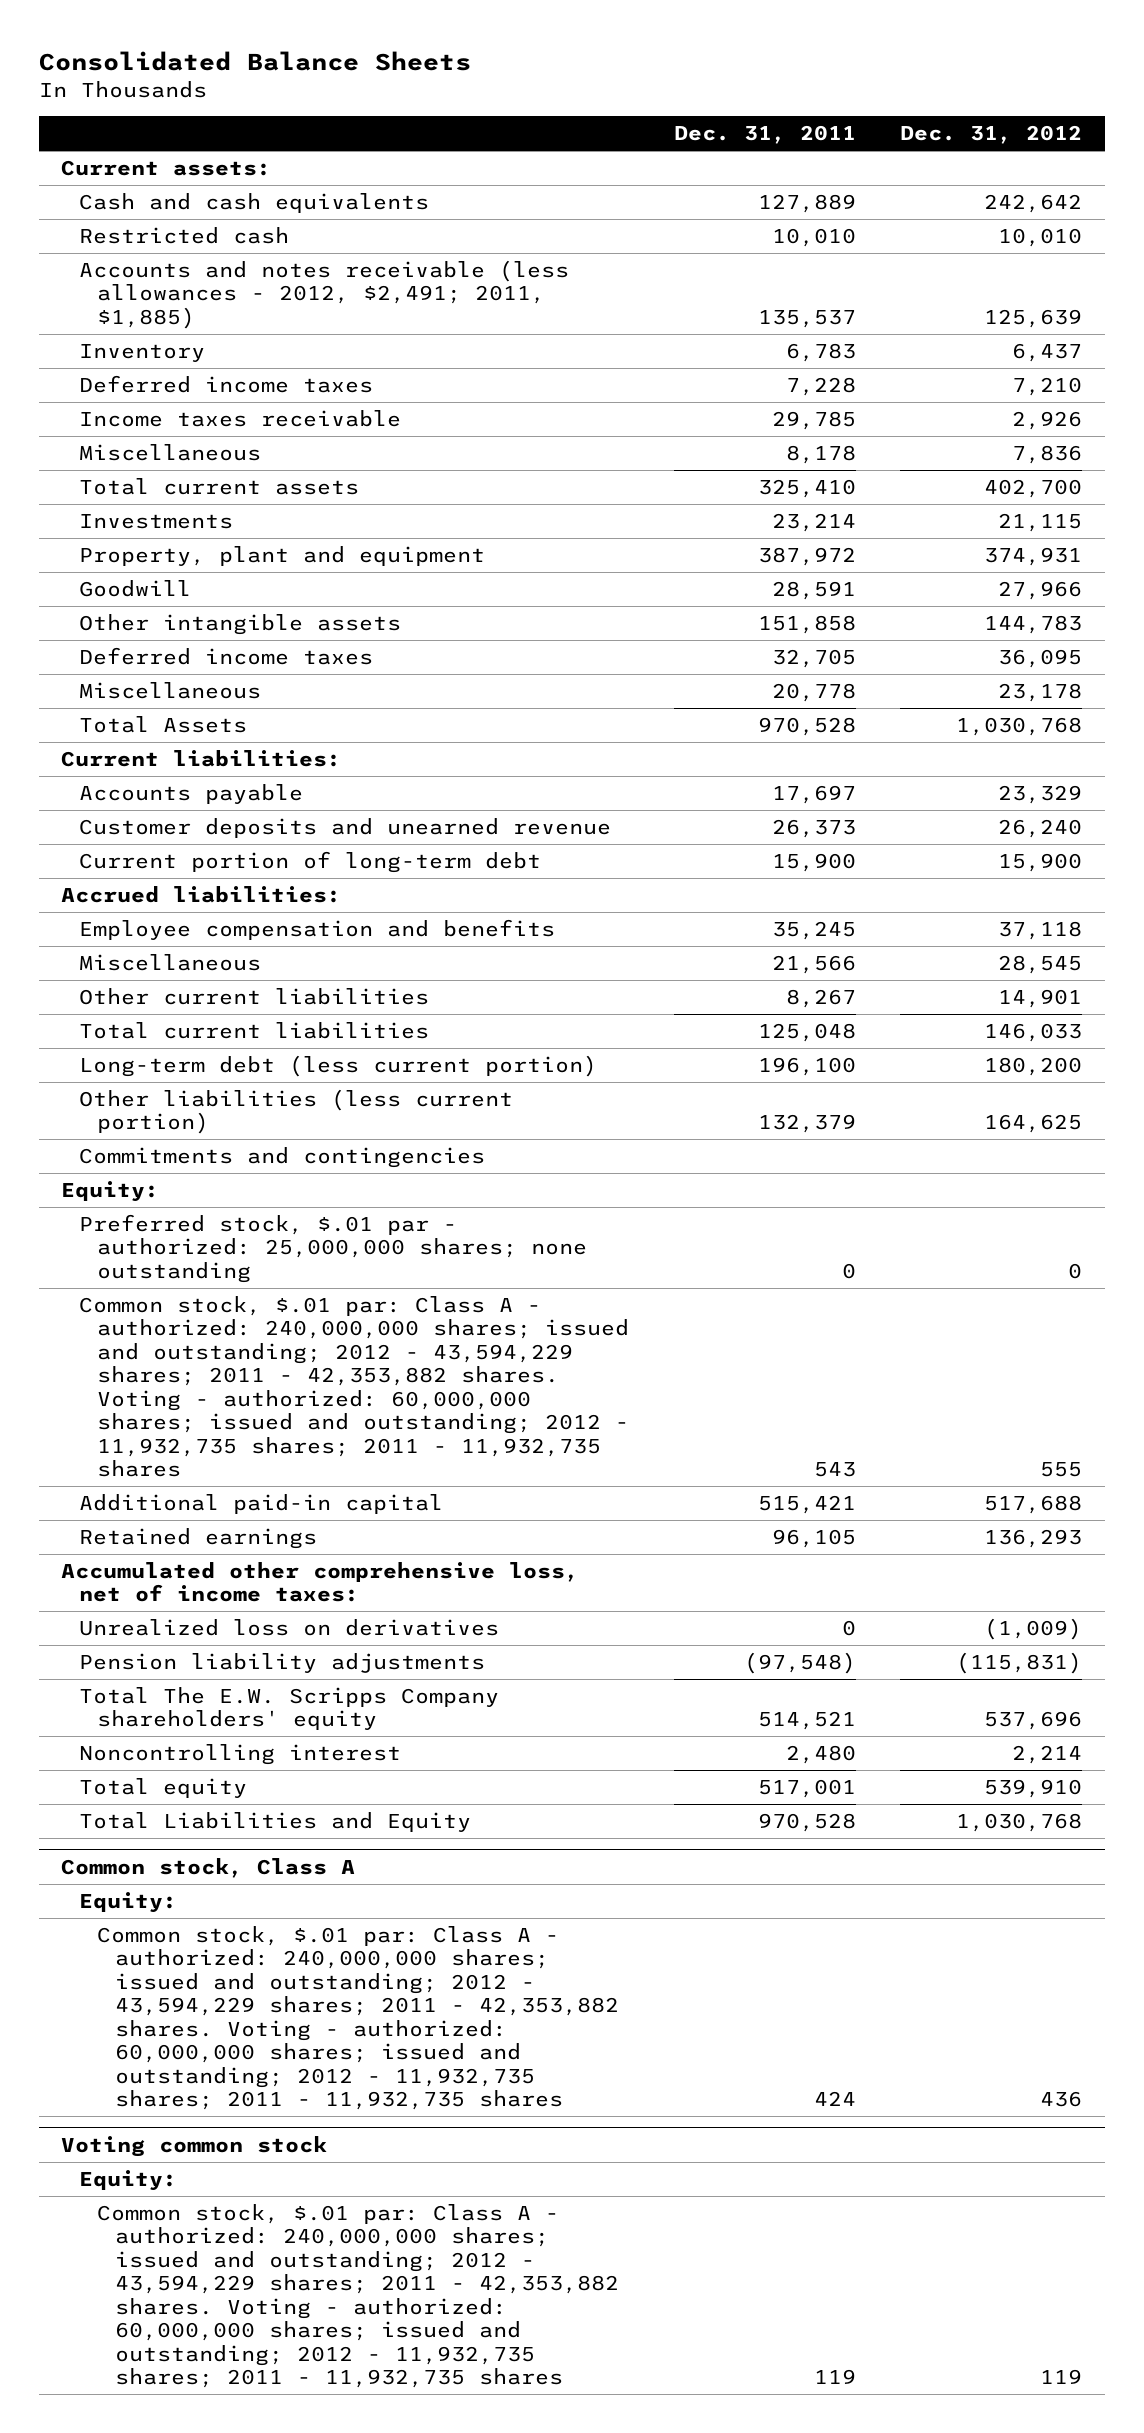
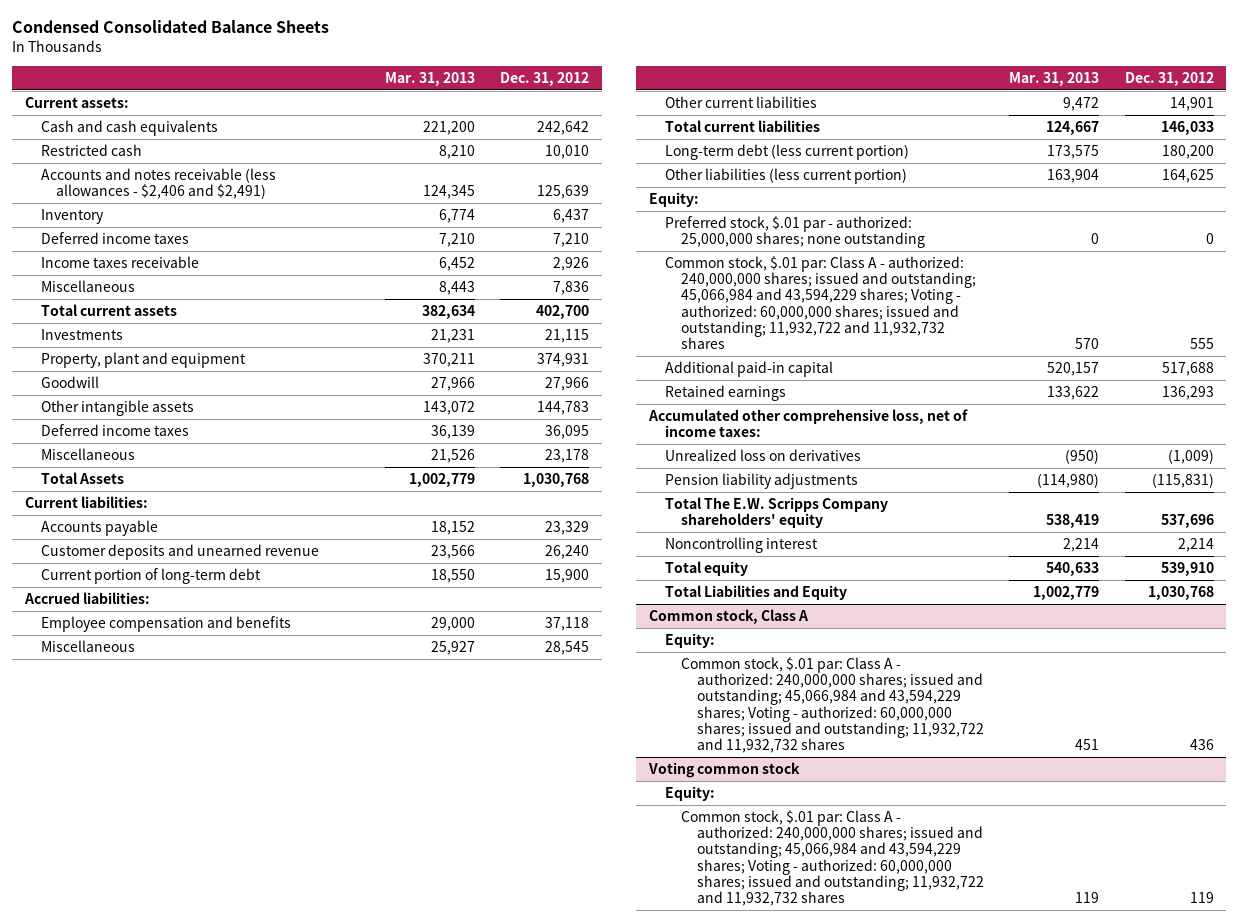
- Consolidated Balance Sheets
+ Condensed Consolidated Balance Sheets
- | Dec. 31, 2011 | Dec. 31, 2012
+ | Mar. 31, 2013 | Dec. 31, 2012
- Accounts and notes receivable (less allowances - 2012, $2,491; 2011, $1,885) | 135,537 | 125,639
+ Accounts and notes receivable (less allowances - $2,406 and $2,491) | 124,345 | 125,639
- Commitments and contingencies
- Common stock, $.01 par: Class A - authorized: 240,000,000 shares; issued and outstanding; 2012 - 43,594,229 shares; 2011 - 42,353,882 shares. Voting - authorized: 60,000,000 shares; issued and outstanding; 2012 - 11,932,735 shares; 2011 - 11,932,735 shares | 543 | 555
+ Common stock, $.01 par: Class A - authorized: 240,000,000 shares; issued and outstanding; 45,066,984 and 43,594,229 shares; Voting - authorized: 60,000,000 shares; issued and outstanding; 11,932,722 and 11,932,732 shares | 570 | 555
@ Common stock, Class A
- Common stock, $.01 par: Class A - authorized: 240,000,000 shares; issued and outstanding; 2012 - 43,594,229 shares; 2011 - 42,353,882 shares. Voting - authorized: 60,000,000 shares; issued and outstanding; 2012 - 11,932,735 shares; 2011 - 11,932,735 shares | 424 | 436
+ Common stock, $.01 par: Class A - authorized: 240,000,000 shares; issued and outstanding; 45,066,984 and 43,594,229 shares; Voting - authorized: 60,000,000 shares; issued and outstanding; 11,932,722 and 11,932,732 shares | 451 | 436
@ Voting common stock
- Common stock, $.01 par: Class A - authorized: 240,000,000 shares; issued and outstanding; 2012 - 43,594,229 shares; 2011 - 42,353,882 shares. Voting - authorized: 60,000,000 shares; issued and outstanding; 2012 - 11,932,735 shares; 2011 - 11,932,735 shares | 119 | 119
+ Common stock, $.01 par: Class A - authorized: 240,000,000 shares; issued and outstanding; 45,066,984 and 43,594,229 shares; Voting - authorized: 60,000,000 shares; issued and outstanding; 11,932,722 and 11,932,732 shares | 119 | 119

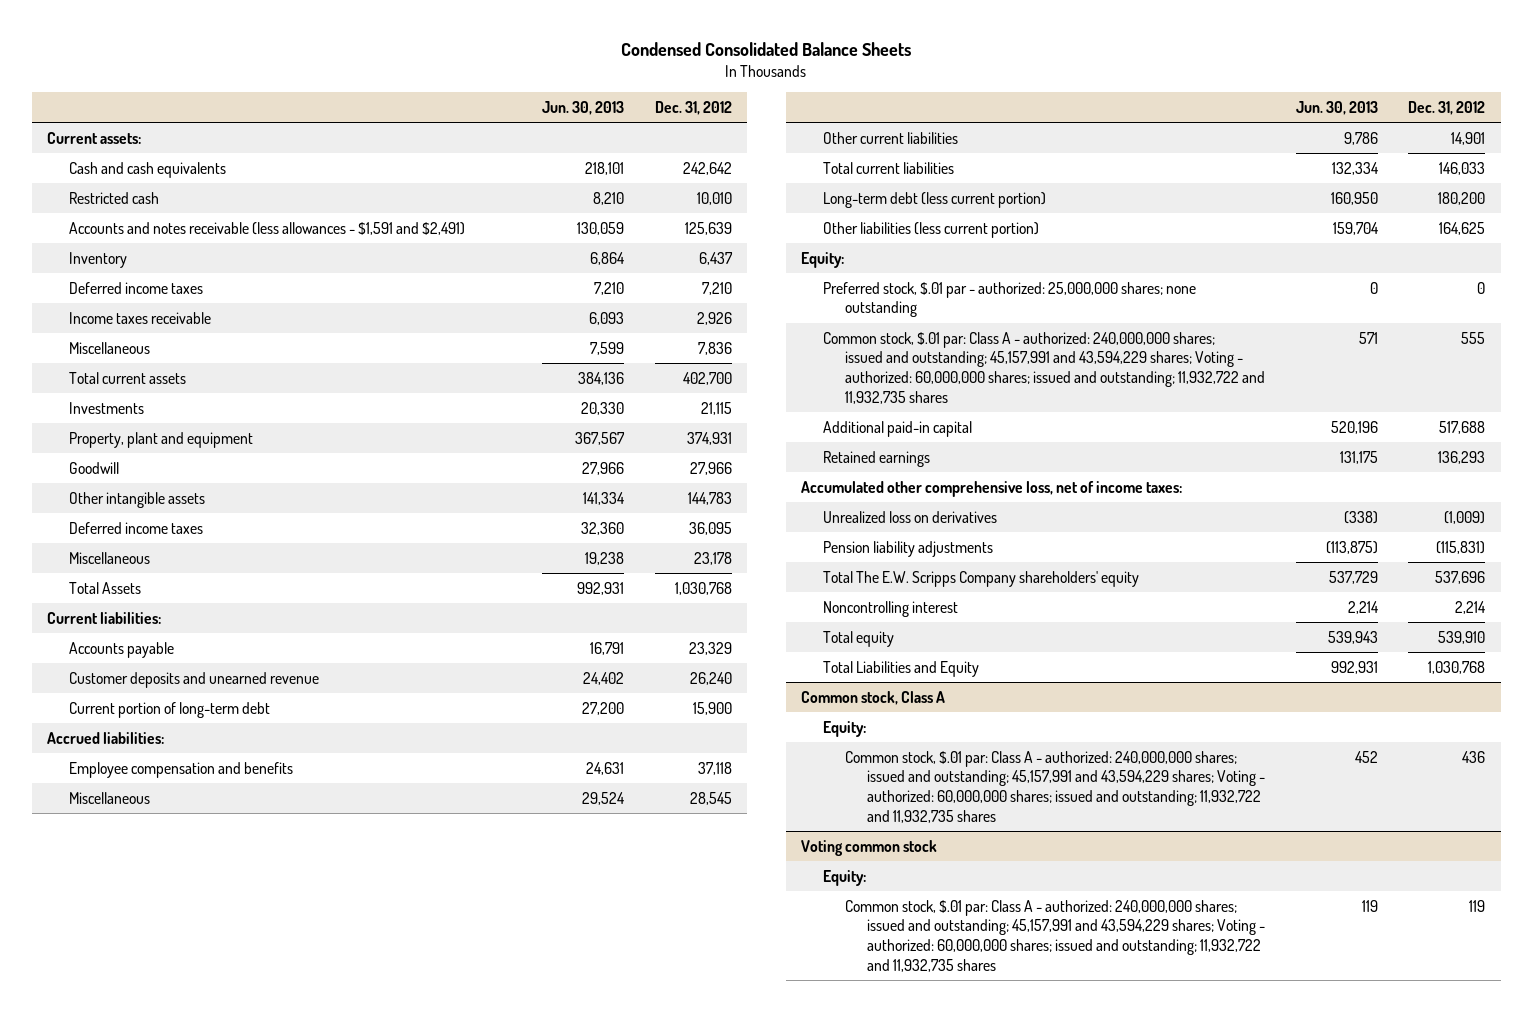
- | Mar. 31, 2013 | Dec. 31, 2012
+ | Jun. 30, 2013 | Dec. 31, 2012
- Accounts and notes receivable (less allowances - $2,406 and $2,491) | 124,345 | 125,639
+ Accounts and notes receivable (less allowances - $1,591 and $2,491) | 130,059 | 125,639
- Common stock, $.01 par: Class A - authorized: 240,000,000 shares; issued and outstanding; 45,066,984 and 43,594,229 shares; Voting - authorized: 60,000,000 shares; issued and outstanding; 11,932,722 and 11,932,732 shares | 570 | 555
+ Common stock, $.01 par: Class A - authorized: 240,000,000 shares; issued and outstanding; 45,157,991 and 43,594,229 shares; Voting - authorized: 60,000,000 shares; issued and outstanding; 11,932,722 and 11,932,735 shares | 571 | 555
@ Common stock, Class A
- Common stock, $.01 par: Class A - authorized: 240,000,000 shares; issued and outstanding; 45,066,984 and 43,594,229 shares; Voting - authorized: 60,000,000 shares; issued and outstanding; 11,932,722 and 11,932,732 shares | 451 | 436
+ Common stock, $.01 par: Class A - authorized: 240,000,000 shares; issued and outstanding; 45,157,991 and 43,594,229 shares; Voting - authorized: 60,000,000 shares; issued and outstanding; 11,932,722 and 11,932,735 shares | 452 | 436
@ Voting common stock
- Common stock, $.01 par: Class A - authorized: 240,000,000 shares; issued and outstanding; 45,066,984 and 43,594,229 shares; Voting - authorized: 60,000,000 shares; issued and outstanding; 11,932,722 and 11,932,732 shares | 119 | 119
+ Common stock, $.01 par: Class A - authorized: 240,000,000 shares; issued and outstanding; 45,157,991 and 43,594,229 shares; Voting - authorized: 60,000,000 shares; issued and outstanding; 11,932,722 and 11,932,735 shares | 119 | 119

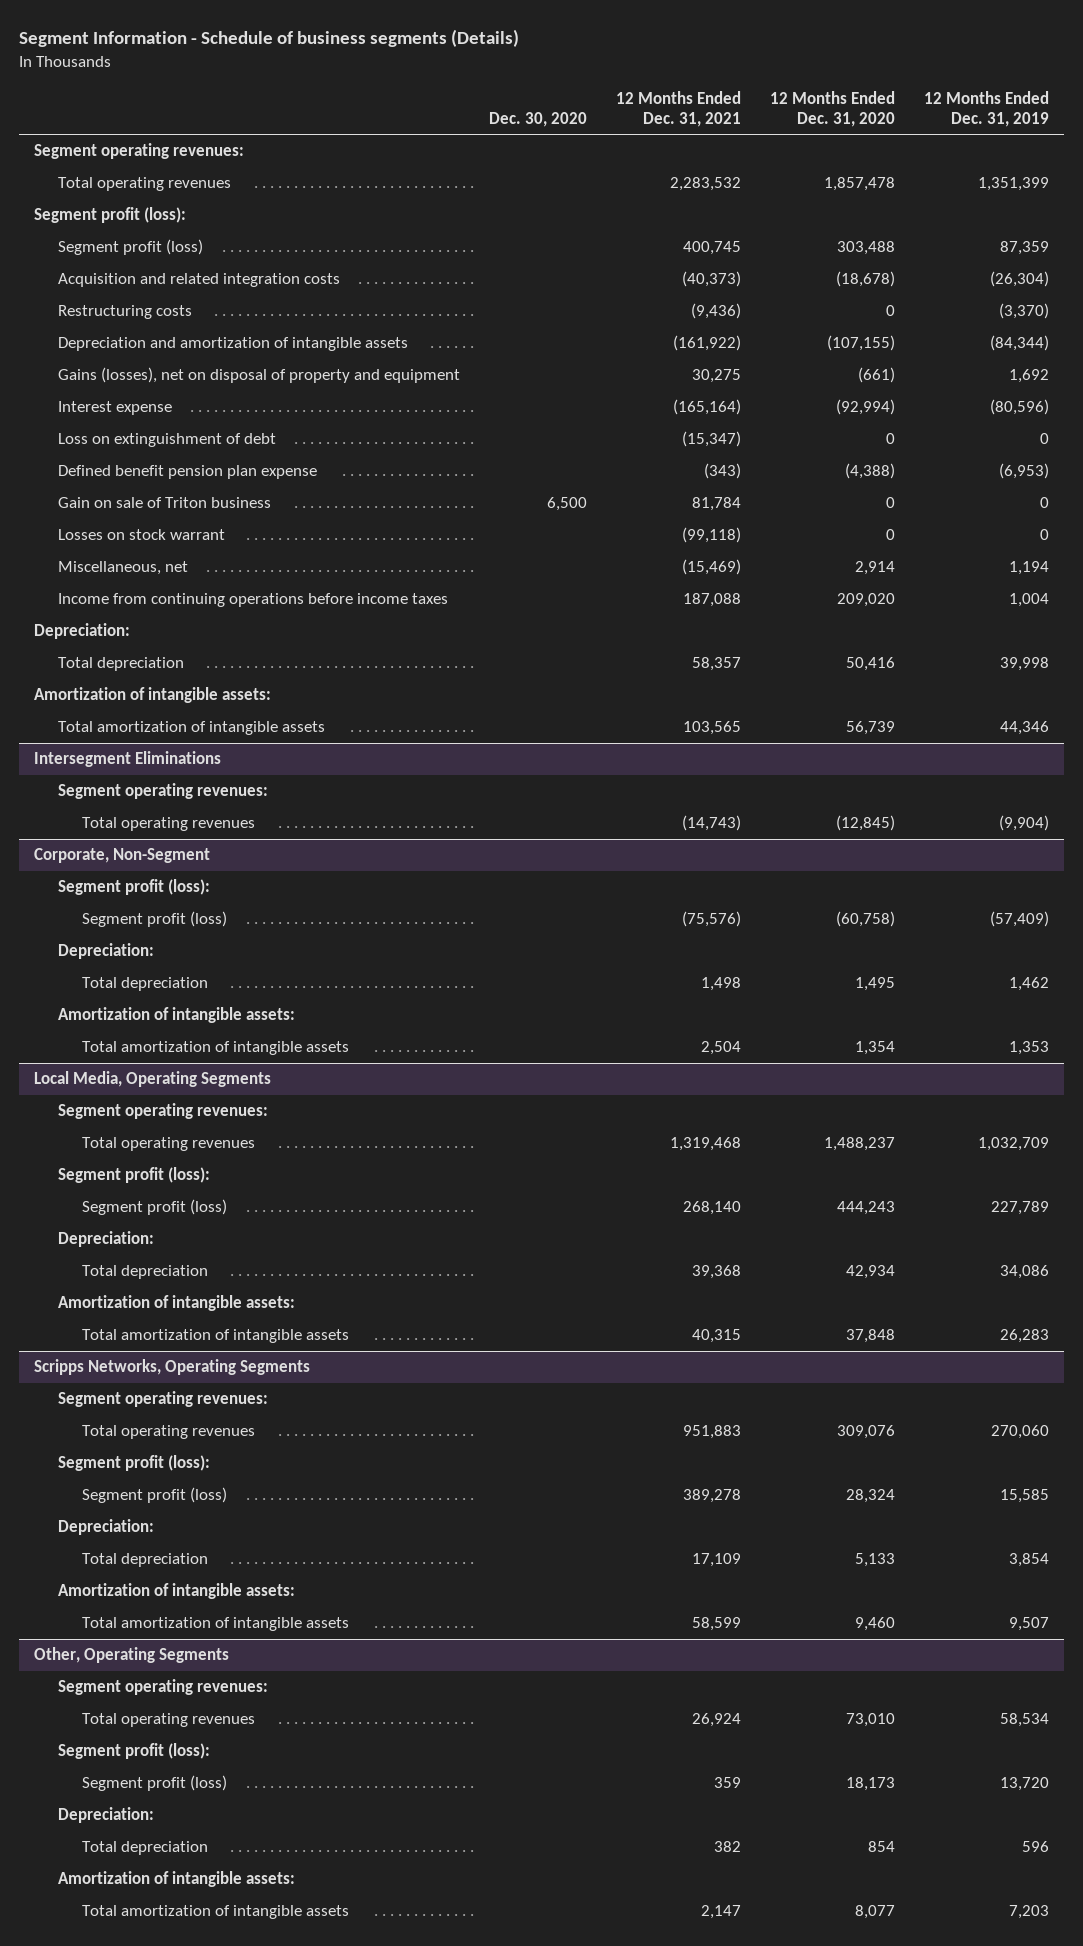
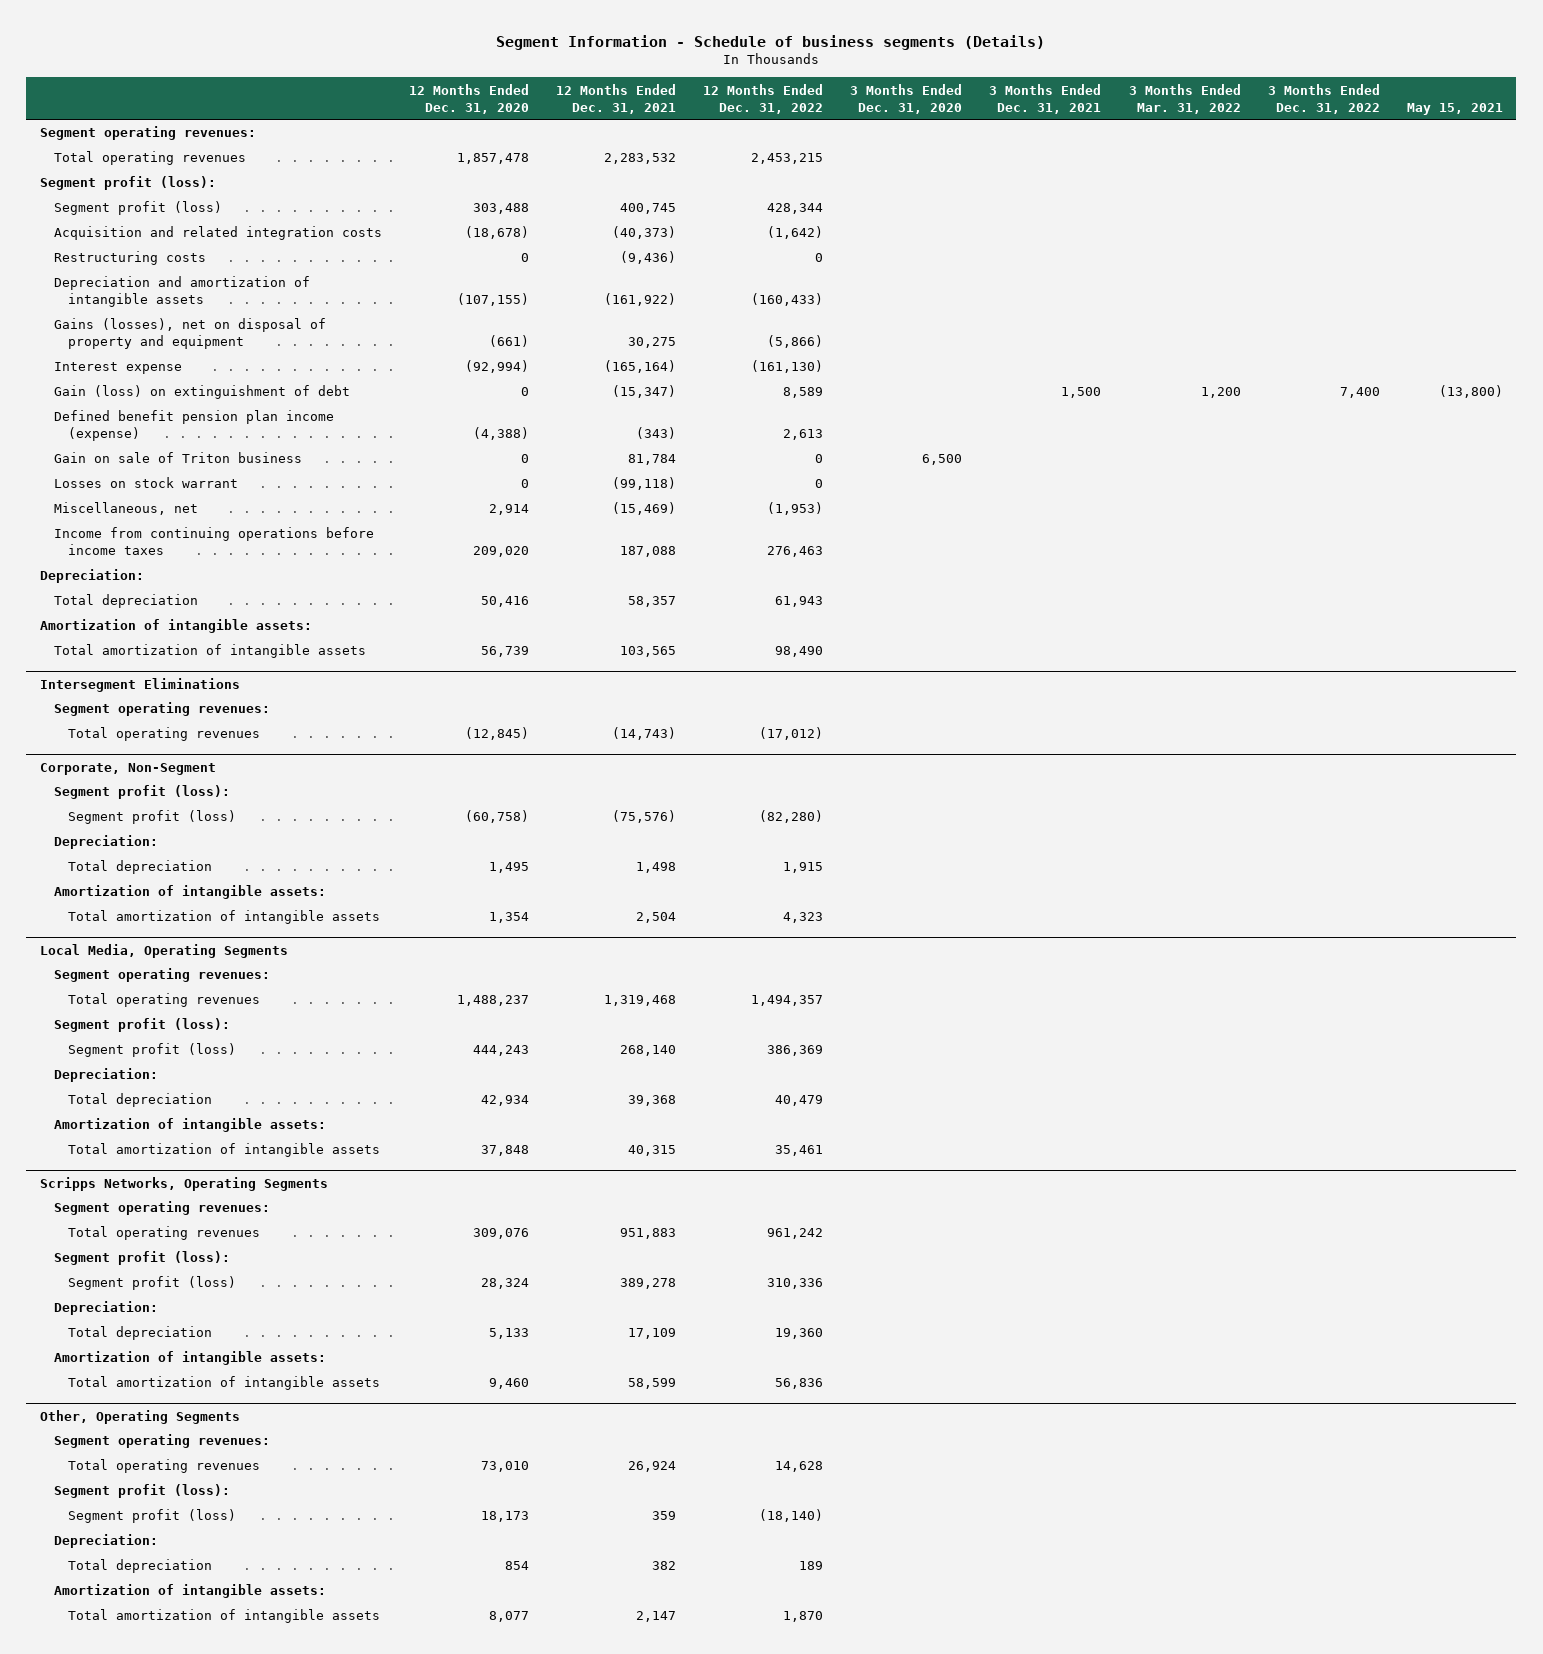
- | Dec. 30, 2020 | 12 Months Ended Dec. 31, 2021 | 12 Months Ended Dec. 31, 2020 | 12 Months Ended Dec. 31, 2019
+ | 12 Months Ended Dec. 31, 2020 | 12 Months Ended Dec. 31, 2021 | 12 Months Ended Dec. 31, 2022 | 3 Months Ended Dec. 31, 2020 | 3 Months Ended Dec. 31, 2021 | 3 Months Ended Mar. 31, 2022 | 3 Months Ended Dec. 31, 2022 | May 15, 2021
- Loss on extinguishment of debt | | (15,347) | 0 | 0
- Defined benefit pension plan expense | | (343) | (4,388) | (6,953)
+ Gain (loss) on extinguishment of debt | 0 | (15,347) | 8,589 | | 1,500 | 1,200 | 7,400 | (13,800)
+ Defined benefit pension plan income (expense) | (4,388) | (343) | 2,613 | | | | |

